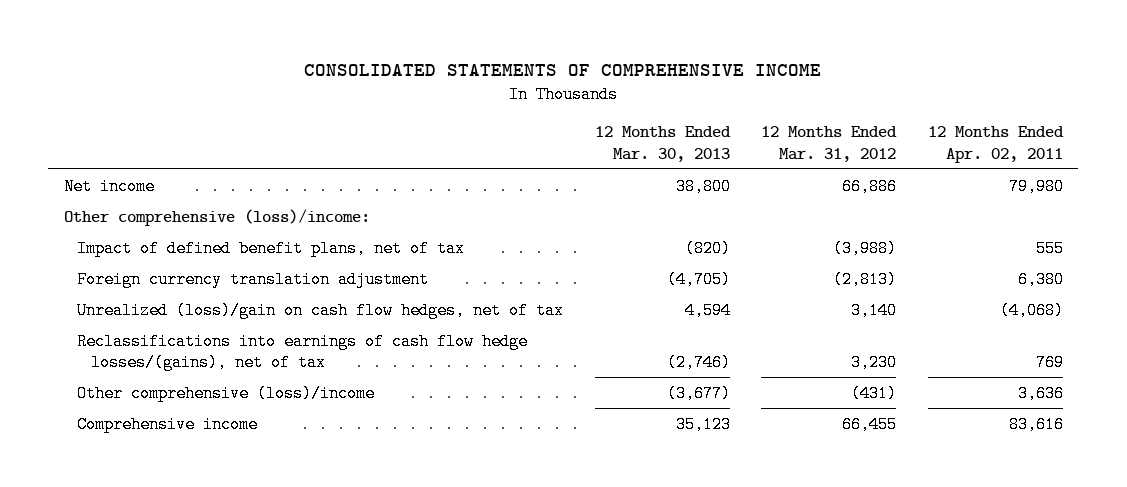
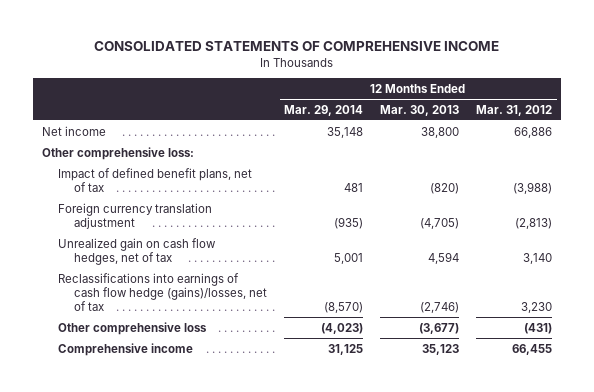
- | 12 Months Ended Mar. 30, 2013 | 12 Months Ended Mar. 31, 2012 | 12 Months Ended Apr. 02, 2011
+ | 12 Months Ended Mar. 29, 2014 | 12 Months Ended Mar. 30, 2013 | 12 Months Ended Mar. 31, 2012
- Other comprehensive (loss)/income:
+ Other comprehensive loss:
- Unrealized (loss)/gain on cash flow hedges, net of tax | 4,594 | 3,140 | (4,068)
- Reclassifications into earnings of cash flow hedge losses/(gains), net of tax | (2,746) | 3,230 | 769
- Other comprehensive (loss)/income | (3,677) | (431) | 3,636
+ Unrealized gain on cash flow hedges, net of tax | 5,001 | 4,594 | 3,140
+ Reclassifications into earnings of cash flow hedge (gains)/losses, net of tax | (8,570) | (2,746) | 3,230
+ Other comprehensive loss | (4,023) | (3,677) | (431)

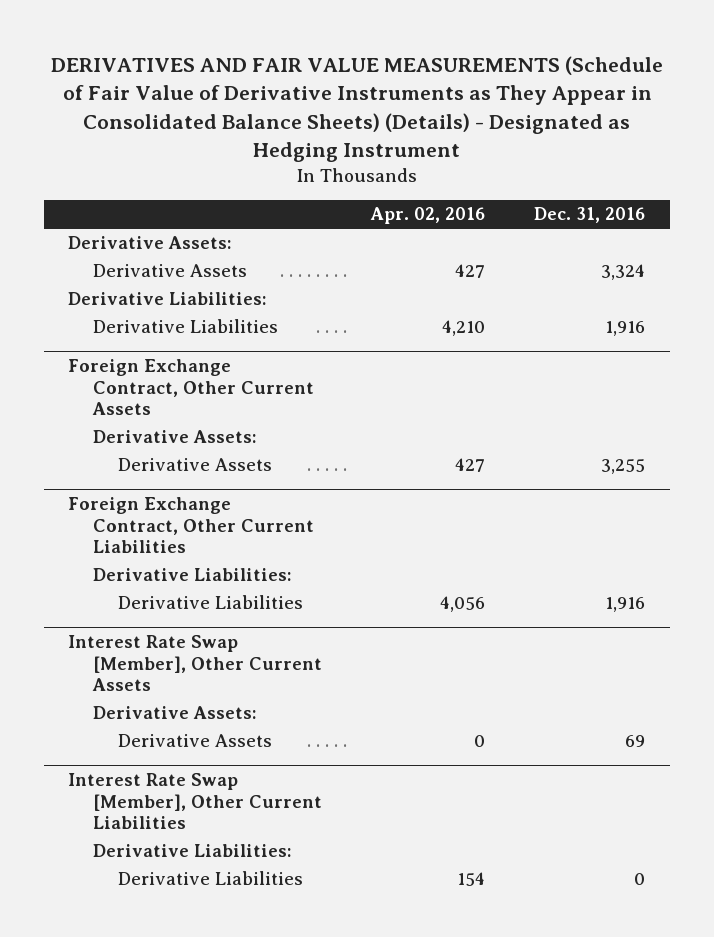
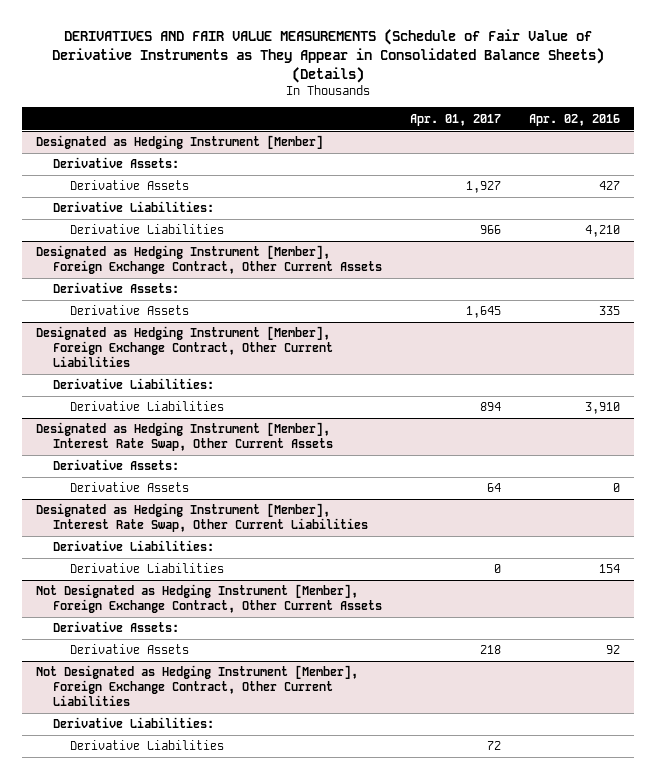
- DERIVATIVES AND FAIR VALUE MEASUREMENTS (Schedule of Fair Value of Derivative Instruments as They Appear in Consolidated Balance Sheets) (Details) - Designated as Hedging Instrument
+ DERIVATIVES AND FAIR VALUE MEASUREMENTS (Schedule of Fair Value of Derivative Instruments as They Appear in Consolidated Balance Sheets) (Details)
- | Apr. 02, 2016 | Dec. 31, 2016
+ | Apr. 01, 2017 | Apr. 02, 2016
+ Designated as Hedging Instrument [Member]
- Foreign Exchange Contract, Other Current Assets
+ Designated as Hedging Instrument [Member], Foreign Exchange Contract, Other Current Assets
- Derivative Assets | 427 | 3,255
- Foreign Exchange Contract, Other Current Liabilities
+ Derivative Assets | 1,645 | 335
+ Designated as Hedging Instrument [Member], Foreign Exchange Contract, Other Current Liabilities
- Derivative Liabilities | 4,056 | 1,916
- Interest Rate Swap [Member], Other Current Assets
+ Derivative Liabilities | 894 | 3,910
+ Designated as Hedging Instrument [Member], Interest Rate Swap, Other Current Assets
- Interest Rate Swap [Member], Other Current Liabilities
+ Designated as Hedging Instrument [Member], Interest Rate Swap, Other Current Liabilities
+ Not Designated as Hedging Instrument [Member], Foreign Exchange Contract, Other Current Assets
+ Derivative Assets:
+ Derivative Assets | 218 | 92
+ Not Designated as Hedging Instrument [Member], Foreign Exchange Contract, Other Current Liabilities
+ Derivative Liabilities:
+ Derivative Liabilities | 72 |

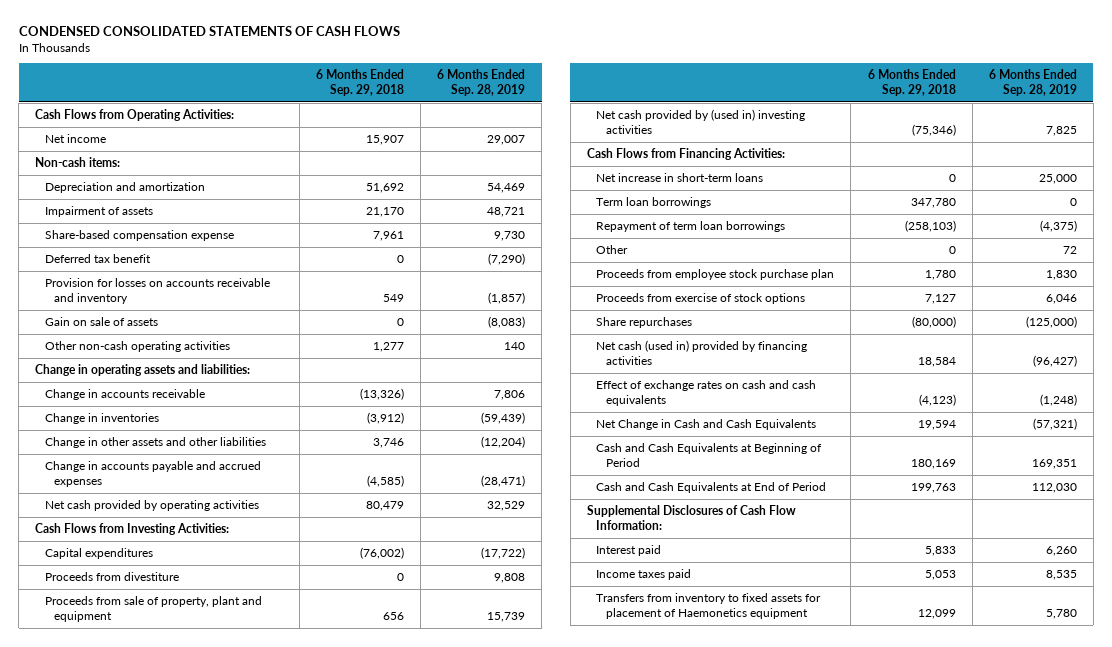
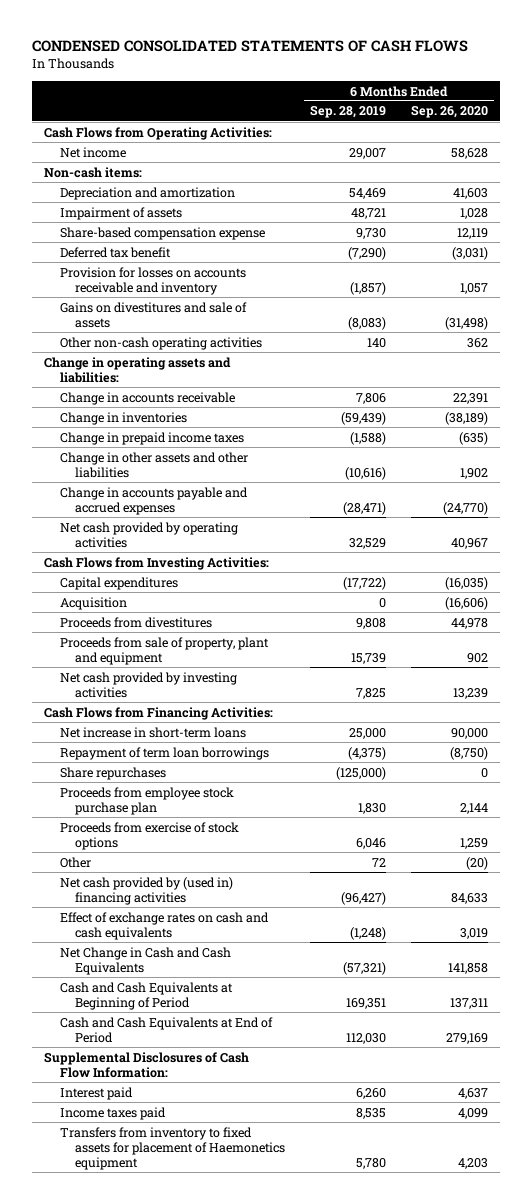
- | 6 Months Ended Sep. 29, 2018 | 6 Months Ended Sep. 28, 2019
+ | 6 Months Ended Sep. 28, 2019 | 6 Months Ended Sep. 26, 2020
- Gain on sale of assets | 0 | (8,083)
+ Gains on divestitures and sale of assets | (8,083) | (31,498)
- Change in other assets and other liabilities | 3,746 | (12,204)
+ Change in prepaid income taxes | (1,588) | (635)
+ Change in other assets and other liabilities | (10,616) | 1,902
- Proceeds from divestiture | 0 | 9,808
+ Acquisition | 0 | (16,606)
+ Proceeds from divestitures | 9,808 | 44,978
- Net cash provided by (used in) investing activities | (75,346) | 7,825
+ Net cash provided by investing activities | 7,825 | 13,239
- Term loan borrowings | 347,780 | 0
moved up: Share repurchases | (125,000) | 0
- Net cash (used in) provided by financing activities | 18,584 | (96,427)
moved down: Other | 72 | (20)
+ Net cash provided by (used in) financing activities | (96,427) | 84,633

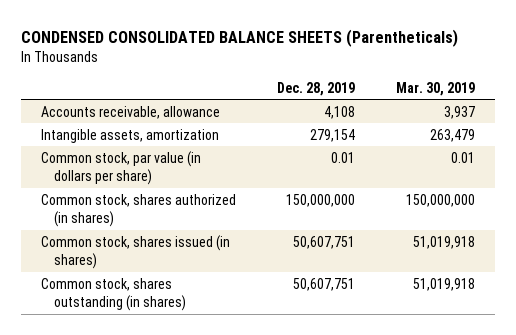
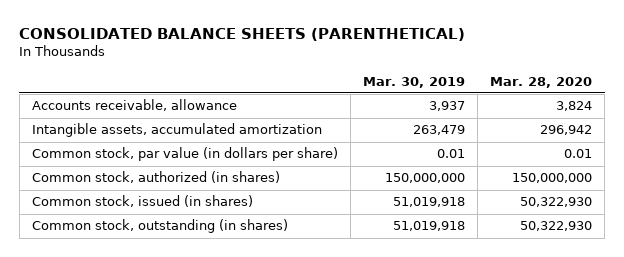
- CONDENSED CONSOLIDATED BALANCE SHEETS (Parentheticals)
+ CONSOLIDATED BALANCE SHEETS (PARENTHETICAL)
- | Dec. 28, 2019 | Mar. 30, 2019
+ | Mar. 30, 2019 | Mar. 28, 2020
- Intangible assets, amortization | 279,154 | 263,479
+ Intangible assets, accumulated amortization | 263,479 | 296,942
- Common stock, shares authorized (in shares) | 150,000,000 | 150,000,000
- Common stock, shares issued (in shares) | 50,607,751 | 51,019,918
- Common stock, shares outstanding (in shares) | 50,607,751 | 51,019,918
+ Common stock, authorized (in shares) | 150,000,000 | 150,000,000
+ Common stock, issued (in shares) | 51,019,918 | 50,322,930
+ Common stock, outstanding (in shares) | 51,019,918 | 50,322,930

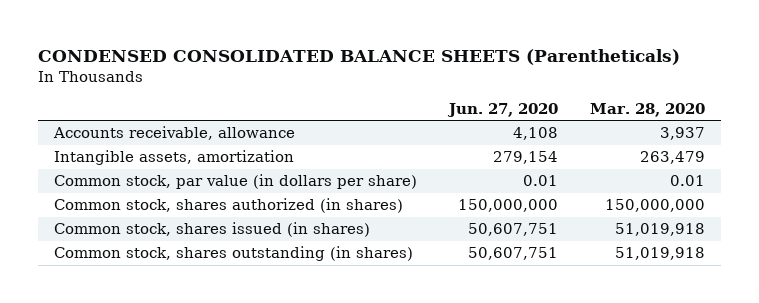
- CONSOLIDATED BALANCE SHEETS (PARENTHETICAL)
+ CONDENSED CONSOLIDATED BALANCE SHEETS (Parentheticals)
- | Mar. 30, 2019 | Mar. 28, 2020
+ | Jun. 27, 2020 | Mar. 28, 2020
- Accounts receivable, allowance | 3,937 | 3,824
- Intangible assets, accumulated amortization | 263,479 | 296,942
+ Accounts receivable, allowance | 4,108 | 3,937
+ Intangible assets, amortization | 279,154 | 263,479
- Common stock, authorized (in shares) | 150,000,000 | 150,000,000
- Common stock, issued (in shares) | 51,019,918 | 50,322,930
- Common stock, outstanding (in shares) | 51,019,918 | 50,322,930
+ Common stock, shares authorized (in shares) | 150,000,000 | 150,000,000
+ Common stock, shares issued (in shares) | 50,607,751 | 51,019,918
+ Common stock, shares outstanding (in shares) | 50,607,751 | 51,019,918

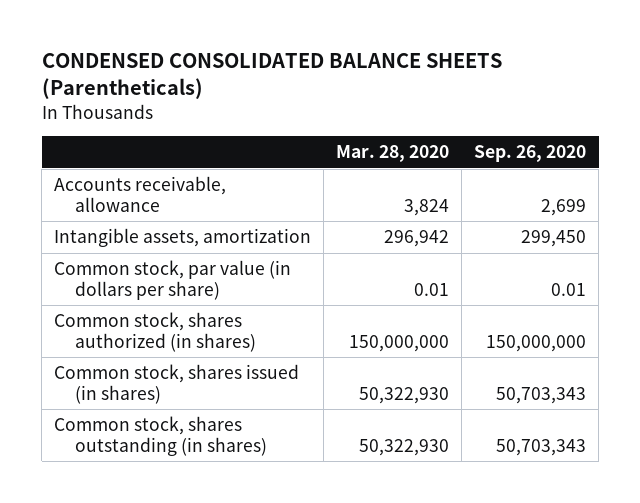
- | Jun. 27, 2020 | Mar. 28, 2020
+ | Mar. 28, 2020 | Sep. 26, 2020
- Accounts receivable, allowance | 4,108 | 3,937
- Intangible assets, amortization | 279,154 | 263,479
+ Accounts receivable, allowance | 3,824 | 2,699
+ Intangible assets, amortization | 296,942 | 299,450
- Common stock, shares issued (in shares) | 50,607,751 | 51,019,918
- Common stock, shares outstanding (in shares) | 50,607,751 | 51,019,918
+ Common stock, shares issued (in shares) | 50,322,930 | 50,703,343
+ Common stock, shares outstanding (in shares) | 50,322,930 | 50,703,343

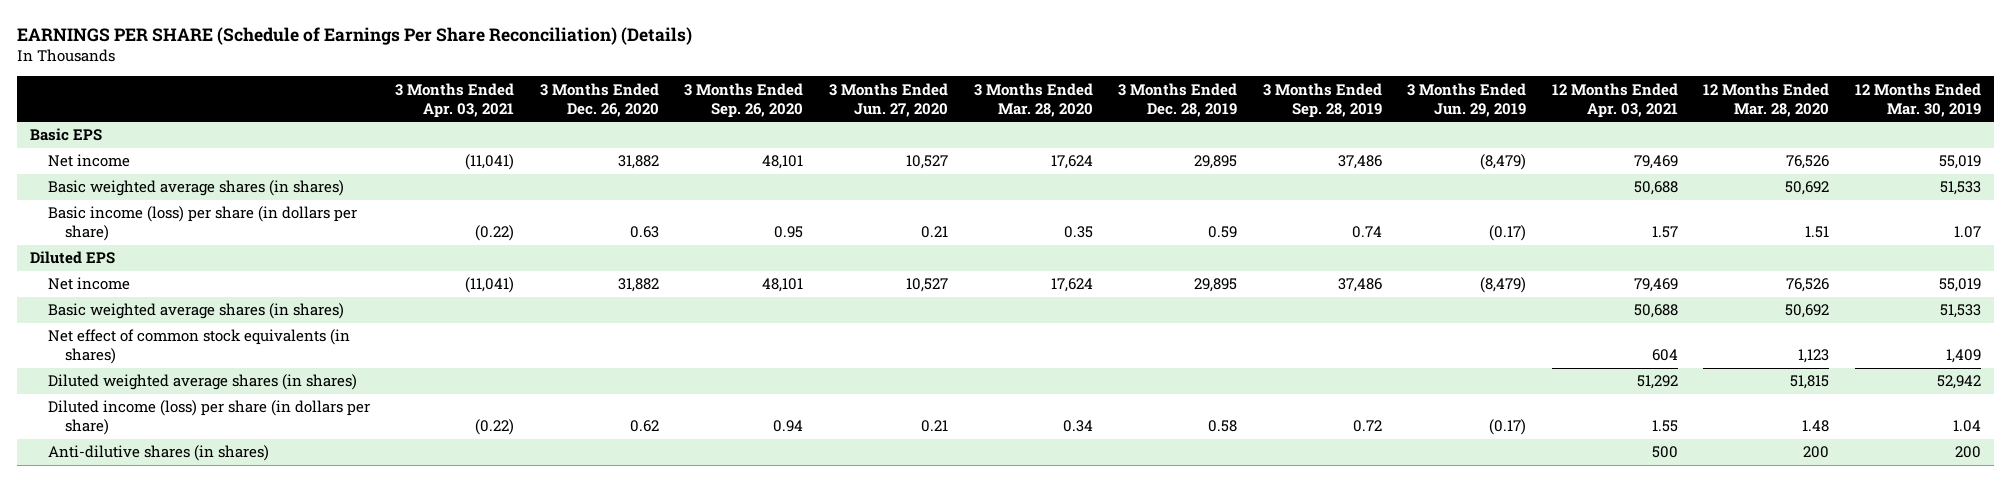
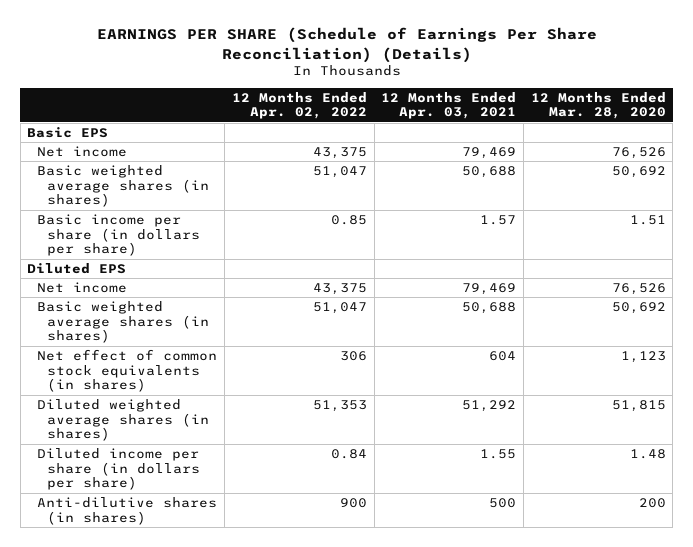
- | 3 Months Ended Apr. 03, 2021 | 3 Months Ended Dec. 26, 2020 | 3 Months Ended Sep. 26, 2020 | 3 Months Ended Jun. 27, 2020 | 3 Months Ended Mar. 28, 2020 | 3 Months Ended Dec. 28, 2019 | 3 Months Ended Sep. 28, 2019 | 3 Months Ended Jun. 29, 2019 | 12 Months Ended Apr. 03, 2021 | 12 Months Ended Mar. 28, 2020 | 12 Months Ended Mar. 30, 2019
+ | 12 Months Ended Apr. 02, 2022 | 12 Months Ended Apr. 03, 2021 | 12 Months Ended Mar. 28, 2020
- Basic income (loss) per share (in dollars per share) | (0.22) | 0.63 | 0.95 | 0.21 | 0.35 | 0.59 | 0.74 | (0.17) | 1.57 | 1.51 | 1.07
+ Basic income per share (in dollars per share) | 0.85 | 1.57 | 1.51
- Diluted income (loss) per share (in dollars per share) | (0.22) | 0.62 | 0.94 | 0.21 | 0.34 | 0.58 | 0.72 | (0.17) | 1.55 | 1.48 | 1.04
+ Diluted income per share (in dollars per share) | 0.84 | 1.55 | 1.48

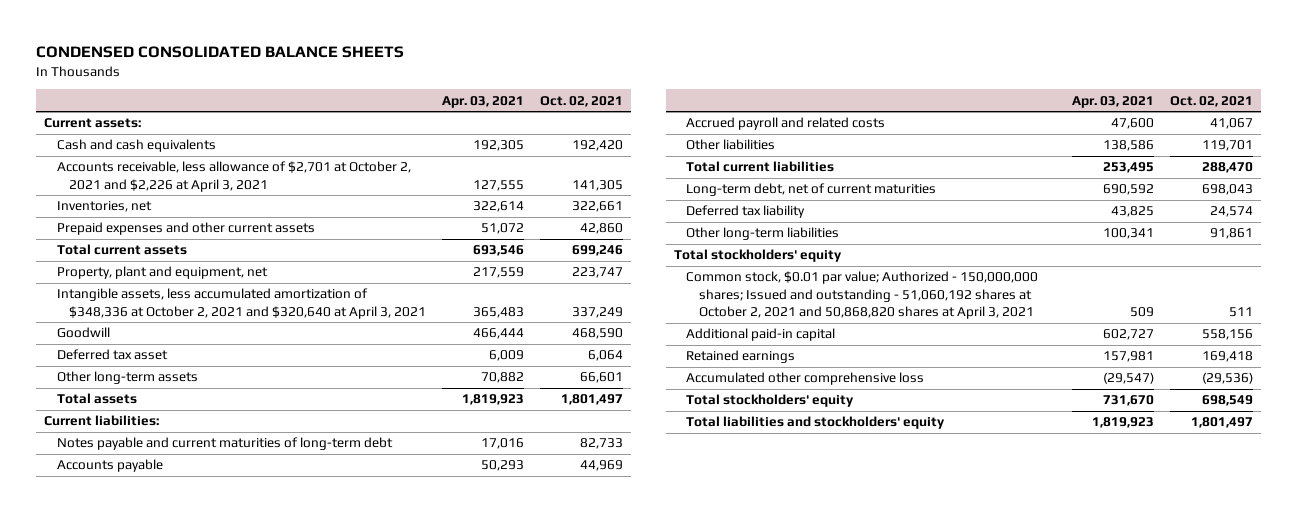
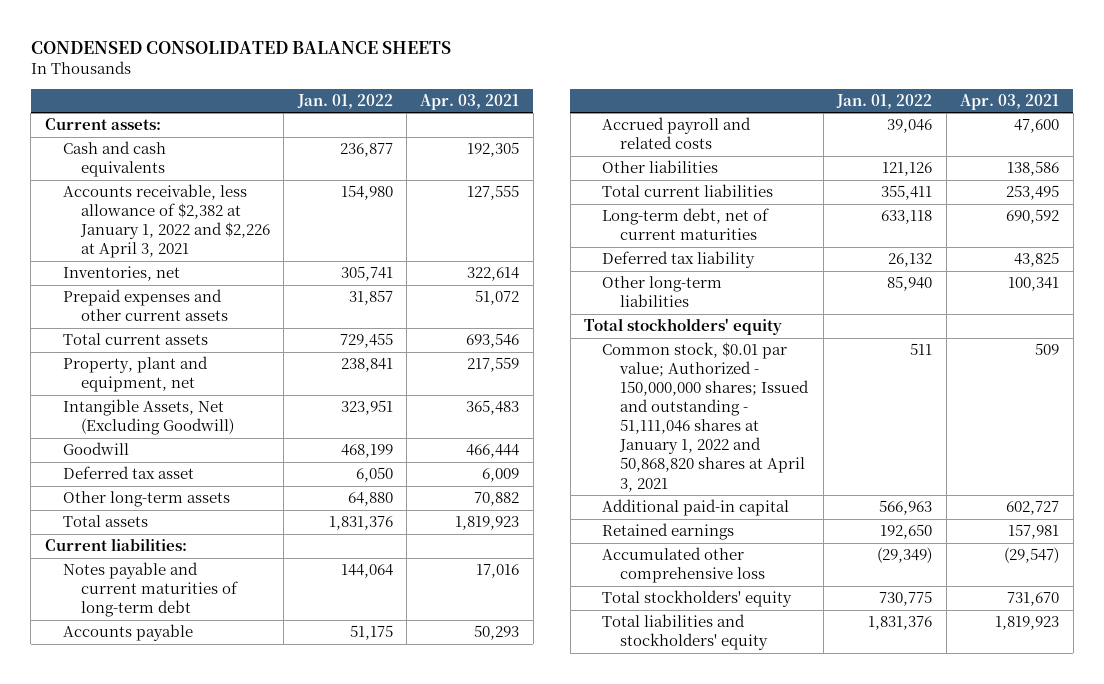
- | Apr. 03, 2021 | Oct. 02, 2021
+ | Jan. 01, 2022 | Apr. 03, 2021
- Accounts receivable, less allowance of $2,701 at October 2, 2021 and $2,226 at April 3, 2021 | 127,555 | 141,305
+ Accounts receivable, less allowance of $2,382 at January 1, 2022 and $2,226 at April 3, 2021 | 154,980 | 127,555
- Intangible assets, less accumulated amortization of $348,336 at October 2, 2021 and $320,640 at April 3, 2021 | 365,483 | 337,249
+ Intangible Assets, Net (Excluding Goodwill) | 323,951 | 365,483
- Common stock, $0.01 par value; Authorized - 150,000,000 shares; Issued and outstanding - 51,060,192 shares at October 2, 2021 and 50,868,820 shares at April 3, 2021 | 509 | 511
+ Common stock, $0.01 par value; Authorized - 150,000,000 shares; Issued and outstanding - 51,111,046 shares at January 1, 2022 and 50,868,820 shares at April 3, 2021 | 511 | 509

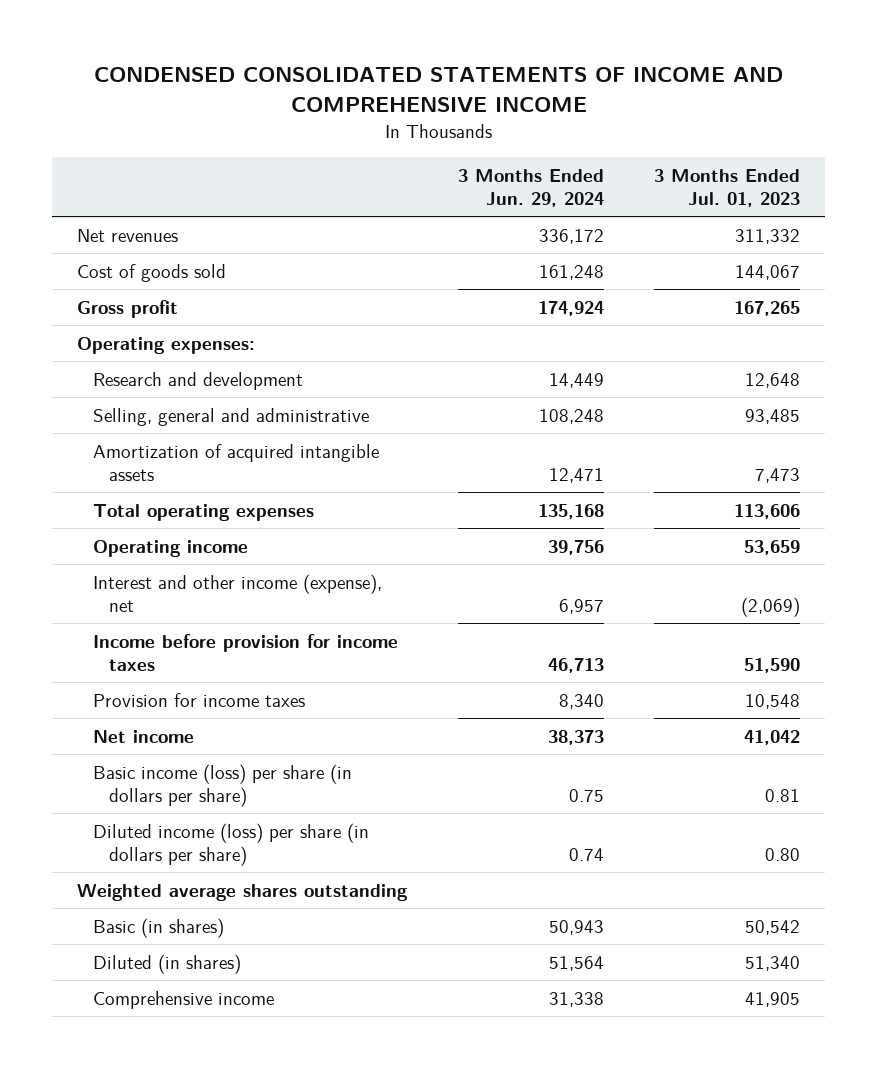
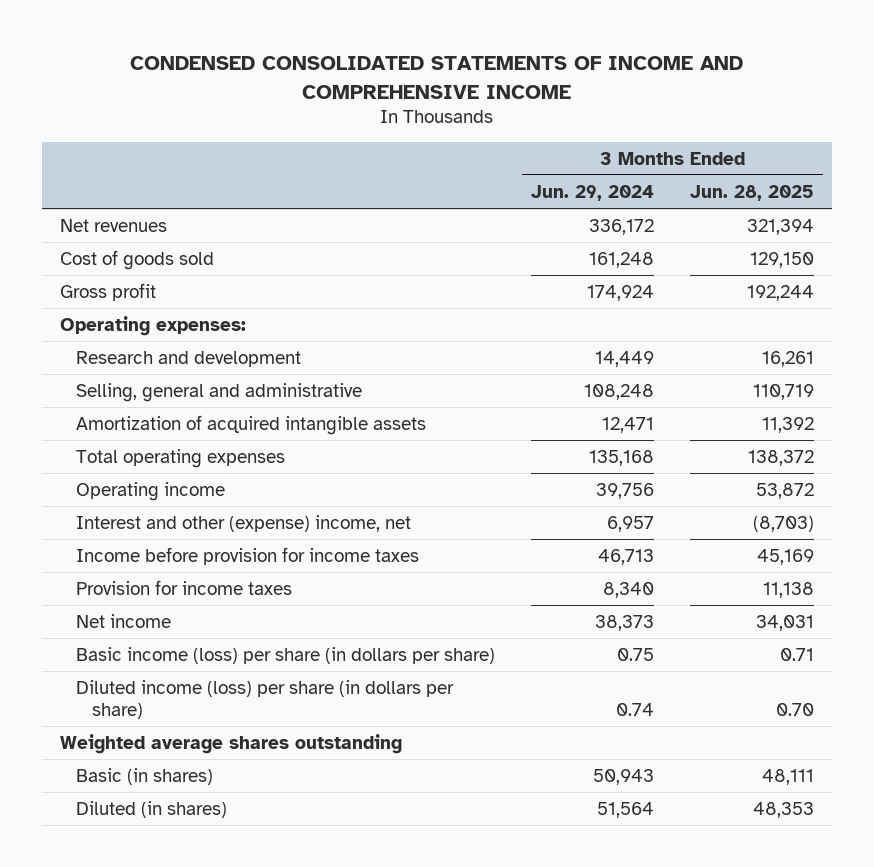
- | 3 Months Ended Jun. 29, 2024 | 3 Months Ended Jul. 01, 2023
+ | 3 Months Ended Jun. 29, 2024 | 3 Months Ended Jun. 28, 2025
- Interest and other income (expense), net | 6,957 | (2,069)
+ Interest and other (expense) income, net | 6,957 | (8,703)
- Comprehensive income | 31,338 | 41,905

